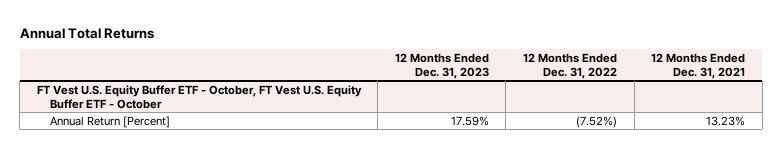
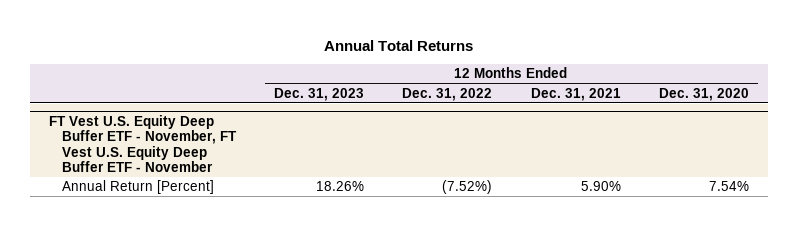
- | 12 Months Ended Dec. 31, 2023 | 12 Months Ended Dec. 31, 2022 | 12 Months Ended Dec. 31, 2021
+ | 12 Months Ended Dec. 31, 2023 | 12 Months Ended Dec. 31, 2022 | 12 Months Ended Dec. 31, 2021 | 12 Months Ended Dec. 31, 2020
- FT Vest U.S. Equity Buffer ETF - October, FT Vest U.S. Equity Buffer ETF - October
- Annual Return [Percent] | 17.59% | (7.52%) | 13.23%
+ FT Vest U.S. Equity Deep Buffer ETF - November, FT Vest U.S. Equity Deep Buffer ETF - November
+ Annual Return [Percent] | 18.26% | (7.52%) | 5.90% | 7.54%

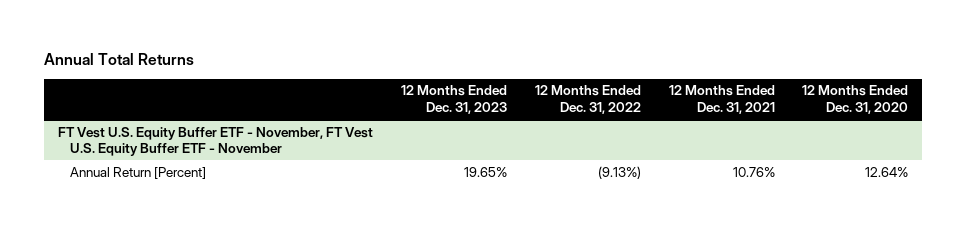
- FT Vest U.S. Equity Deep Buffer ETF - November, FT Vest U.S. Equity Deep Buffer ETF - November
- Annual Return [Percent] | 18.26% | (7.52%) | 5.90% | 7.54%
+ FT Vest U.S. Equity Buffer ETF - November, FT Vest U.S. Equity Buffer ETF - November
+ Annual Return [Percent] | 19.65% | (9.13%) | 10.76% | 12.64%

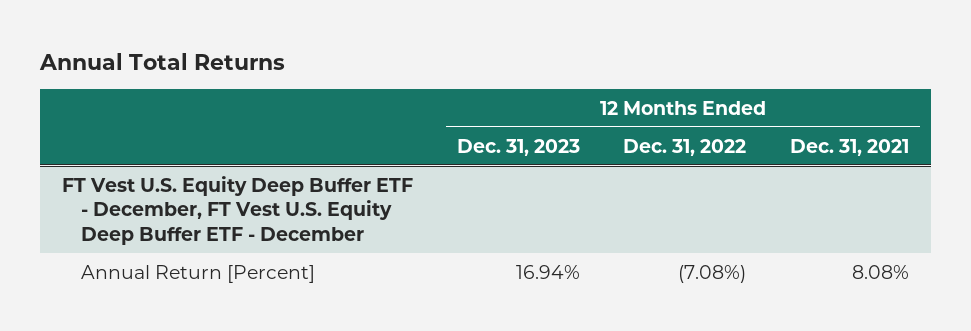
- | 12 Months Ended Dec. 31, 2023 | 12 Months Ended Dec. 31, 2022 | 12 Months Ended Dec. 31, 2021 | 12 Months Ended Dec. 31, 2020
+ | 12 Months Ended Dec. 31, 2023 | 12 Months Ended Dec. 31, 2022 | 12 Months Ended Dec. 31, 2021
- FT Vest U.S. Equity Buffer ETF - November, FT Vest U.S. Equity Buffer ETF - November
- Annual Return [Percent] | 19.65% | (9.13%) | 10.76% | 12.64%
+ FT Vest U.S. Equity Deep Buffer ETF - December, FT Vest U.S. Equity Deep Buffer ETF - December
+ Annual Return [Percent] | 16.94% | (7.08%) | 8.08%

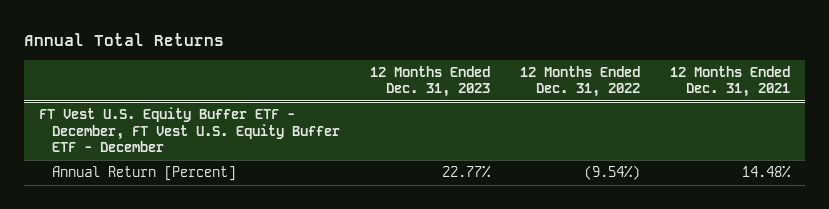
- FT Vest U.S. Equity Deep Buffer ETF - December, FT Vest U.S. Equity Deep Buffer ETF - December
- Annual Return [Percent] | 16.94% | (7.08%) | 8.08%
+ FT Vest U.S. Equity Buffer ETF - December, FT Vest U.S. Equity Buffer ETF - December
+ Annual Return [Percent] | 22.77% | (9.54%) | 14.48%

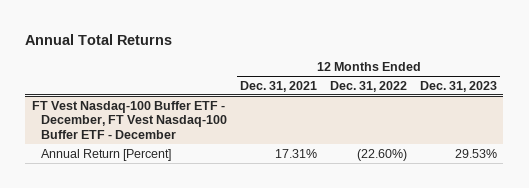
- | 12 Months Ended Dec. 31, 2023 | 12 Months Ended Dec. 31, 2022 | 12 Months Ended Dec. 31, 2021
+ | 12 Months Ended Dec. 31, 2021 | 12 Months Ended Dec. 31, 2022 | 12 Months Ended Dec. 31, 2023
- FT Vest U.S. Equity Buffer ETF - December, FT Vest U.S. Equity Buffer ETF - December
- Annual Return [Percent] | 22.77% | (9.54%) | 14.48%
+ FT Vest Nasdaq-100 Buffer ETF - December, FT Vest Nasdaq-100 Buffer ETF - December
+ Annual Return [Percent] | 17.31% | (22.60%) | 29.53%

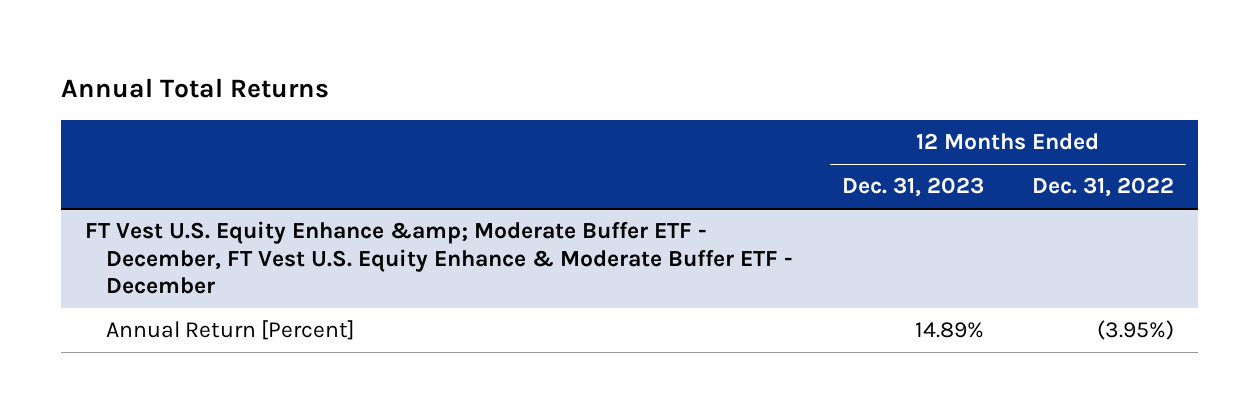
- | 12 Months Ended Dec. 31, 2021 | 12 Months Ended Dec. 31, 2022 | 12 Months Ended Dec. 31, 2023
+ | 12 Months Ended Dec. 31, 2023 | 12 Months Ended Dec. 31, 2022
- FT Vest Nasdaq-100 Buffer ETF - December, FT Vest Nasdaq-100 Buffer ETF - December
- Annual Return [Percent] | 17.31% | (22.60%) | 29.53%
+ FT Vest U.S. Equity Enhance &amp; Moderate Buffer ETF - December, FT Vest U.S. Equity Enhance & Moderate Buffer ETF - December
+ Annual Return [Percent] | 14.89% | (3.95%)

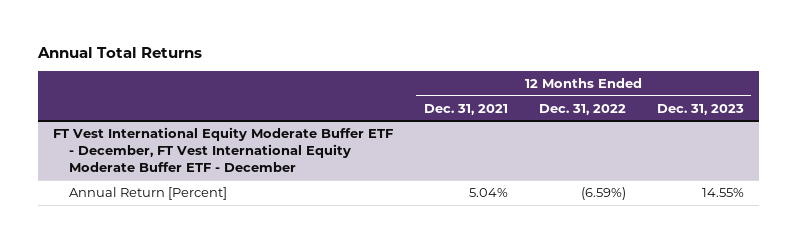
- | 12 Months Ended Dec. 31, 2023 | 12 Months Ended Dec. 31, 2022
+ | 12 Months Ended Dec. 31, 2021 | 12 Months Ended Dec. 31, 2022 | 12 Months Ended Dec. 31, 2023
- FT Vest U.S. Equity Enhance &amp; Moderate Buffer ETF - December, FT Vest U.S. Equity Enhance & Moderate Buffer ETF - December
- Annual Return [Percent] | 14.89% | (3.95%)
+ FT Vest International Equity Moderate Buffer ETF - December, FT Vest International Equity Moderate Buffer ETF - December
+ Annual Return [Percent] | 5.04% | (6.59%) | 14.55%

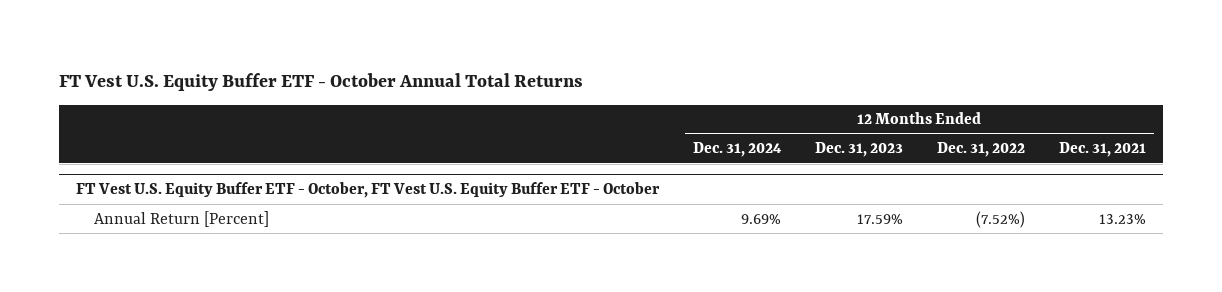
- Annual Total Returns
+ FT Vest U.S. Equity Buffer ETF - October Annual Total Returns
- | 12 Months Ended Dec. 31, 2021 | 12 Months Ended Dec. 31, 2022 | 12 Months Ended Dec. 31, 2023
+ | 12 Months Ended Dec. 31, 2024 | 12 Months Ended Dec. 31, 2023 | 12 Months Ended Dec. 31, 2022 | 12 Months Ended Dec. 31, 2021
- FT Vest International Equity Moderate Buffer ETF - December, FT Vest International Equity Moderate Buffer ETF - December
- Annual Return [Percent] | 5.04% | (6.59%) | 14.55%
+ FT Vest U.S. Equity Buffer ETF - October, FT Vest U.S. Equity Buffer ETF - October
+ Annual Return [Percent] | 9.69% | 17.59% | (7.52%) | 13.23%

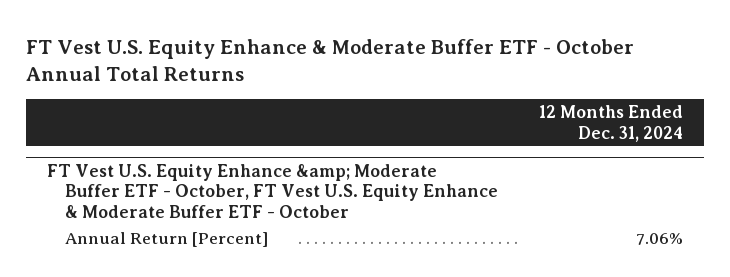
- FT Vest U.S. Equity Buffer ETF - October Annual Total Returns
+ FT Vest U.S. Equity Enhance & Moderate Buffer ETF - October Annual Total Returns
- | 12 Months Ended Dec. 31, 2024 | 12 Months Ended Dec. 31, 2023 | 12 Months Ended Dec. 31, 2022 | 12 Months Ended Dec. 31, 2021
+ | 12 Months Ended Dec. 31, 2024
- FT Vest U.S. Equity Buffer ETF - October, FT Vest U.S. Equity Buffer ETF - October
- Annual Return [Percent] | 9.69% | 17.59% | (7.52%) | 13.23%
+ FT Vest U.S. Equity Enhance &amp; Moderate Buffer ETF - October, FT Vest U.S. Equity Enhance & Moderate Buffer ETF - October
+ Annual Return [Percent] | 7.06%

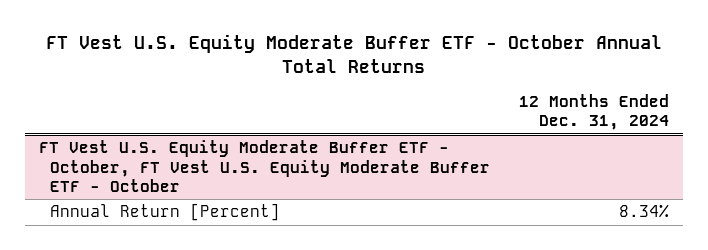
- FT Vest U.S. Equity Enhance & Moderate Buffer ETF - October Annual Total Returns
+ FT Vest U.S. Equity Moderate Buffer ETF - October Annual Total Returns
- FT Vest U.S. Equity Enhance &amp; Moderate Buffer ETF - October, FT Vest U.S. Equity Enhance & Moderate Buffer ETF - October
- Annual Return [Percent] | 7.06%
+ FT Vest U.S. Equity Moderate Buffer ETF - October, FT Vest U.S. Equity Moderate Buffer ETF - October
+ Annual Return [Percent] | 8.34%

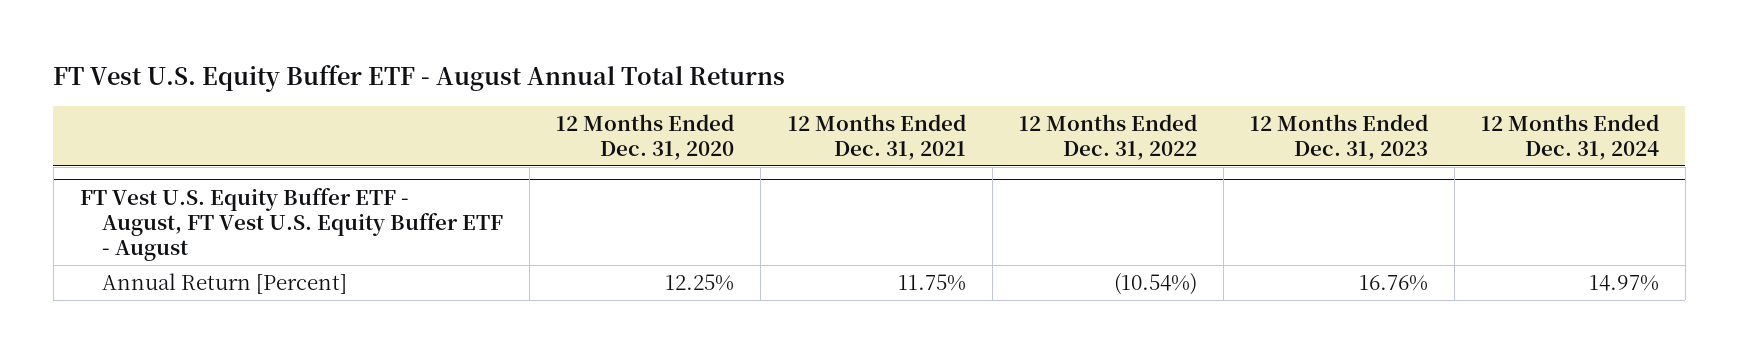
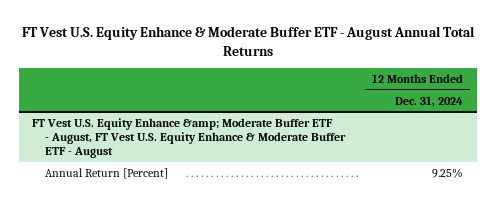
- FT Vest U.S. Equity Buffer ETF - August Annual Total Returns
+ FT Vest U.S. Equity Enhance & Moderate Buffer ETF - August Annual Total Returns
- | 12 Months Ended Dec. 31, 2020 | 12 Months Ended Dec. 31, 2021 | 12 Months Ended Dec. 31, 2022 | 12 Months Ended Dec. 31, 2023 | 12 Months Ended Dec. 31, 2024
+ | 12 Months Ended Dec. 31, 2024
- FT Vest U.S. Equity Buffer ETF - August, FT Vest U.S. Equity Buffer ETF - August
- Annual Return [Percent] | 12.25% | 11.75% | (10.54%) | 16.76% | 14.97%
+ FT Vest U.S. Equity Enhance &amp; Moderate Buffer ETF - August, FT Vest U.S. Equity Enhance & Moderate Buffer ETF - August
+ Annual Return [Percent] | 9.25%

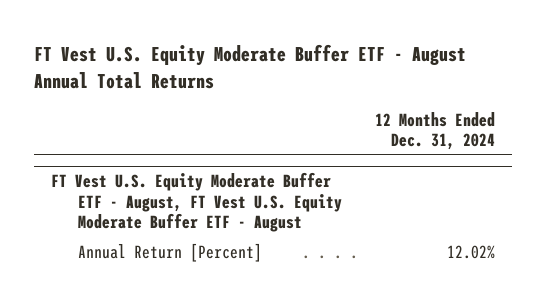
- FT Vest U.S. Equity Enhance & Moderate Buffer ETF - August Annual Total Returns
+ FT Vest U.S. Equity Moderate Buffer ETF - August Annual Total Returns
- FT Vest U.S. Equity Enhance &amp; Moderate Buffer ETF - August, FT Vest U.S. Equity Enhance & Moderate Buffer ETF - August
- Annual Return [Percent] | 9.25%
+ FT Vest U.S. Equity Moderate Buffer ETF - August, FT Vest U.S. Equity Moderate Buffer ETF - August
+ Annual Return [Percent] | 12.02%

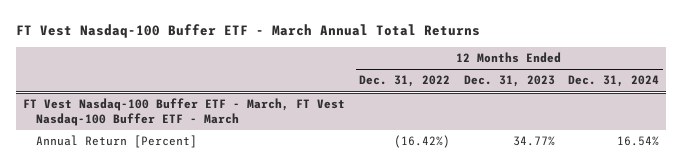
- FT Vest U.S. Equity Moderate Buffer ETF - August Annual Total Returns
+ FT Vest Nasdaq-100 Buffer ETF - March Annual Total Returns
- | 12 Months Ended Dec. 31, 2024
+ | 12 Months Ended Dec. 31, 2022 | 12 Months Ended Dec. 31, 2023 | 12 Months Ended Dec. 31, 2024
- FT Vest U.S. Equity Moderate Buffer ETF - August, FT Vest U.S. Equity Moderate Buffer ETF - August
- Annual Return [Percent] | 12.02%
+ FT Vest Nasdaq-100 Buffer ETF - March, FT Vest Nasdaq-100 Buffer ETF - March
+ Annual Return [Percent] | (16.42%) | 34.77% | 16.54%

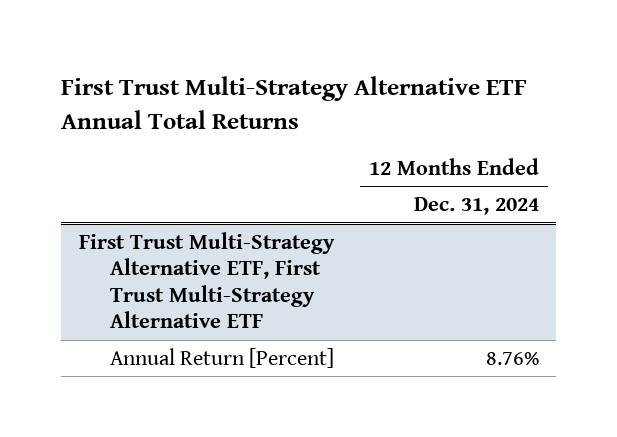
- FT Vest Nasdaq-100 Buffer ETF - March Annual Total Returns
+ First Trust Multi-Strategy Alternative ETF Annual Total Returns
- | 12 Months Ended Dec. 31, 2022 | 12 Months Ended Dec. 31, 2023 | 12 Months Ended Dec. 31, 2024
+ | 12 Months Ended Dec. 31, 2024
- FT Vest Nasdaq-100 Buffer ETF - March, FT Vest Nasdaq-100 Buffer ETF - March
- Annual Return [Percent] | (16.42%) | 34.77% | 16.54%
+ First Trust Multi-Strategy Alternative ETF, First Trust Multi-Strategy Alternative ETF
+ Annual Return [Percent] | 8.76%

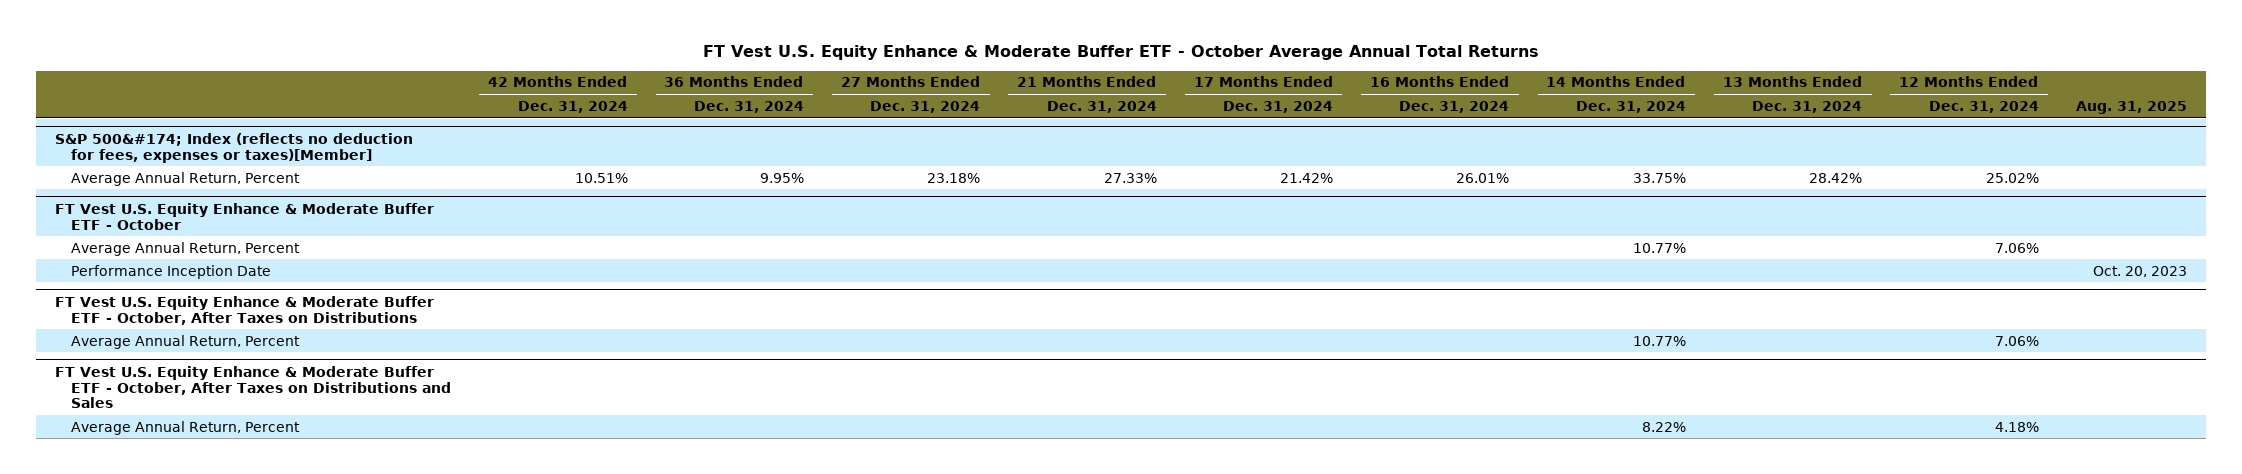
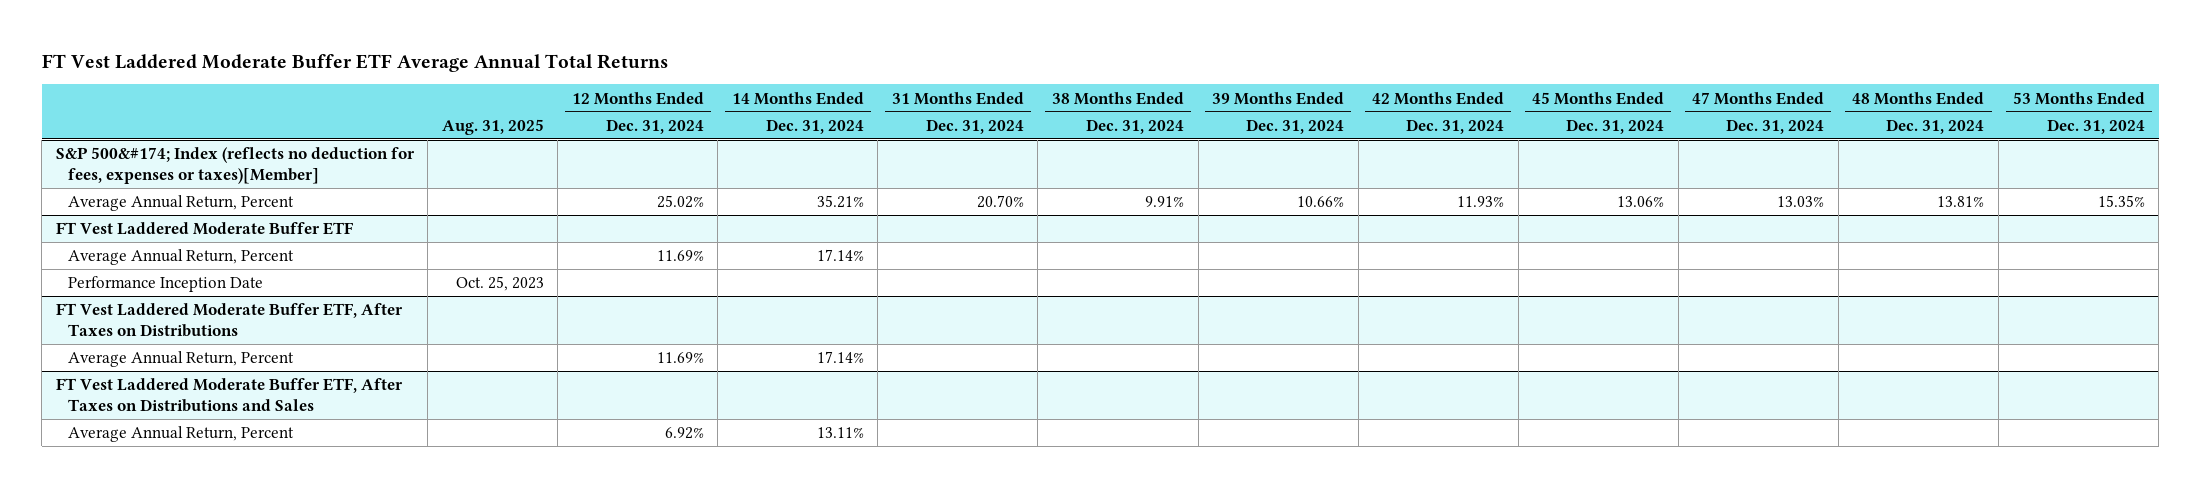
- FT Vest U.S. Equity Enhance & Moderate Buffer ETF - October Average Annual Total Returns
+ FT Vest Laddered Moderate Buffer ETF Average Annual Total Returns
- | 42 Months Ended Dec. 31, 2024 | 36 Months Ended Dec. 31, 2024 | 27 Months Ended Dec. 31, 2024 | 21 Months Ended Dec. 31, 2024 | 17 Months Ended Dec. 31, 2024 | 16 Months Ended Dec. 31, 2024 | 14 Months Ended Dec. 31, 2024 | 13 Months Ended Dec. 31, 2024 | 12 Months Ended Dec. 31, 2024 | Aug. 31, 2025
+ | Aug. 31, 2025 | 12 Months Ended Dec. 31, 2024 | 14 Months Ended Dec. 31, 2024 | 31 Months Ended Dec. 31, 2024 | 38 Months Ended Dec. 31, 2024 | 39 Months Ended Dec. 31, 2024 | 42 Months Ended Dec. 31, 2024 | 45 Months Ended Dec. 31, 2024 | 47 Months Ended Dec. 31, 2024 | 48 Months Ended Dec. 31, 2024 | 53 Months Ended Dec. 31, 2024
@ S&P 500&#174; Index (reflects no deduction for fees, expenses or taxes)[Member]
- Average Annual Return, Percent | 10.51% | 9.95% | 23.18% | 27.33% | 21.42% | 26.01% | 33.75% | 28.42% | 25.02% |
- FT Vest U.S. Equity Enhance & Moderate Buffer ETF - October
- Average Annual Return, Percent | | | | | | | 10.77% | | 7.06% |
- Performance Inception Date | | | | | | | | | | Oct. 20, 2023
- FT Vest U.S. Equity Enhance & Moderate Buffer ETF - October, After Taxes on Distributions
- Average Annual Return, Percent | | | | | | | 10.77% | | 7.06% |
- FT Vest U.S. Equity Enhance & Moderate Buffer ETF - October, After Taxes on Distributions and Sales
- Average Annual Return, Percent | | | | | | | 8.22% | | 4.18% |
@ S&P 500&#174; Index (reflects no deduction for fees, expenses or taxes)[Member]
+ Average Annual Return, Percent | | 25.02% | 35.21% | 20.70% | 9.91% | 10.66% | 11.93% | 13.06% | 13.03% | 13.81% | 15.35%
+ FT Vest Laddered Moderate Buffer ETF
+ Average Annual Return, Percent | | 11.69% | 17.14% | | | | | | | |
+ Performance Inception Date | Oct. 25, 2023 | | | | | | | | | |
+ FT Vest Laddered Moderate Buffer ETF, After Taxes on Distributions
+ Average Annual Return, Percent | | 11.69% | 17.14% | | | | | | | |
+ FT Vest Laddered Moderate Buffer ETF, After Taxes on Distributions and Sales
+ Average Annual Return, Percent | | 6.92% | 13.11% | | | | | | | |

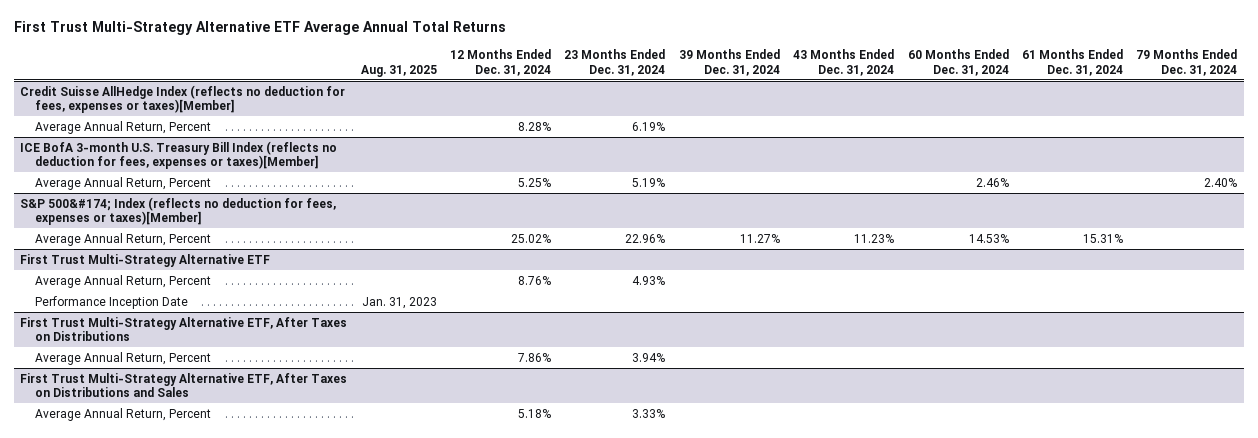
- FT Vest Laddered Moderate Buffer ETF Average Annual Total Returns
+ First Trust Multi-Strategy Alternative ETF Average Annual Total Returns
- | Aug. 31, 2025 | 12 Months Ended Dec. 31, 2024 | 14 Months Ended Dec. 31, 2024 | 31 Months Ended Dec. 31, 2024 | 38 Months Ended Dec. 31, 2024 | 39 Months Ended Dec. 31, 2024 | 42 Months Ended Dec. 31, 2024 | 45 Months Ended Dec. 31, 2024 | 47 Months Ended Dec. 31, 2024 | 48 Months Ended Dec. 31, 2024 | 53 Months Ended Dec. 31, 2024
+ | Aug. 31, 2025 | 12 Months Ended Dec. 31, 2024 | 23 Months Ended Dec. 31, 2024 | 39 Months Ended Dec. 31, 2024 | 43 Months Ended Dec. 31, 2024 | 60 Months Ended Dec. 31, 2024 | 61 Months Ended Dec. 31, 2024 | 79 Months Ended Dec. 31, 2024
+ Credit Suisse AllHedge Index (reflects no deduction for fees, expenses or taxes)[Member]
+ Average Annual Return, Percent | | 8.28% | 6.19% | | | | |
+ ICE BofA 3-month U.S. Treasury Bill Index (reflects no deduction for fees, expenses or taxes)[Member]
+ Average Annual Return, Percent | | 5.25% | 5.19% | | | 2.46% | | 2.40%
@ S&P 500&#174; Index (reflects no deduction for fees, expenses or taxes)[Member]
- Average Annual Return, Percent | | 25.02% | 35.21% | 20.70% | 9.91% | 10.66% | 11.93% | 13.06% | 13.03% | 13.81% | 15.35%
- FT Vest Laddered Moderate Buffer ETF
- Average Annual Return, Percent | | 11.69% | 17.14% | | | | | | | |
- Performance Inception Date | Oct. 25, 2023 | | | | | | | | | |
- FT Vest Laddered Moderate Buffer ETF, After Taxes on Distributions
- Average Annual Return, Percent | | 11.69% | 17.14% | | | | | | | |
- FT Vest Laddered Moderate Buffer ETF, After Taxes on Distributions and Sales
- Average Annual Return, Percent | | 6.92% | 13.11% | | | | | | | |
@ S&P 500&#174; Index (reflects no deduction for fees, expenses or taxes)[Member]
+ Average Annual Return, Percent | | 25.02% | 22.96% | 11.27% | 11.23% | 14.53% | 15.31% |
+ First Trust Multi-Strategy Alternative ETF
+ Average Annual Return, Percent | | 8.76% | 4.93% | | | | |
+ Performance Inception Date | Jan. 31, 2023 | | | | | | |
+ First Trust Multi-Strategy Alternative ETF, After Taxes on Distributions
+ Average Annual Return, Percent | | 7.86% | 3.94% | | | | |
+ First Trust Multi-Strategy Alternative ETF, After Taxes on Distributions and Sales
+ Average Annual Return, Percent | | 5.18% | 3.33% | | | | |

